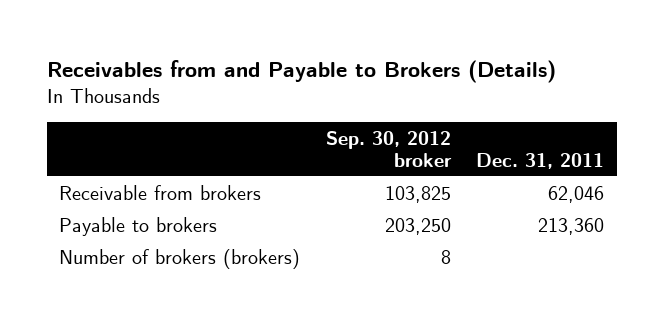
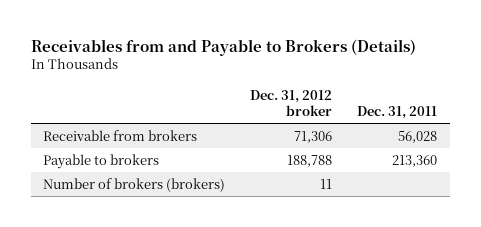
- | Sep. 30, 2012 broker | Dec. 31, 2011
+ | Dec. 31, 2012 broker | Dec. 31, 2011
- Receivable from brokers | 103,825 | 62,046
+ Receivable from brokers | 71,306 | 56,028

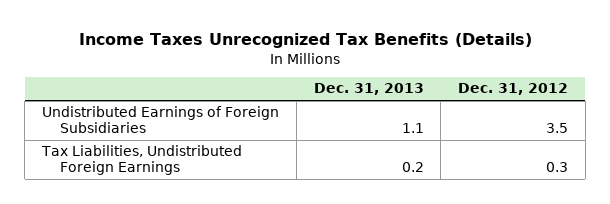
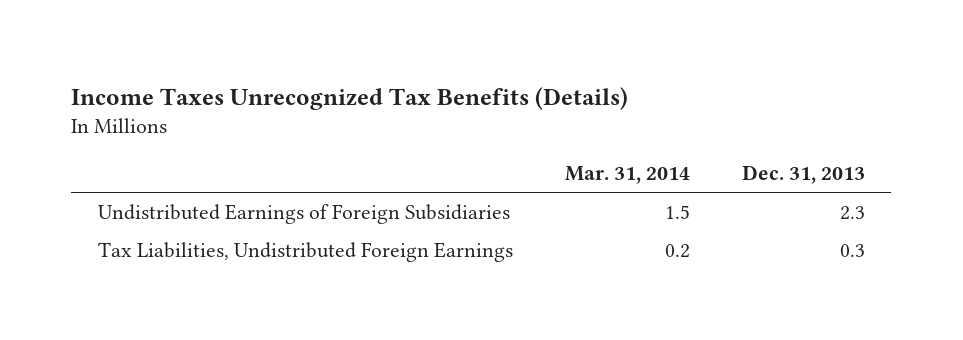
- | Dec. 31, 2013 | Dec. 31, 2012
+ | Mar. 31, 2014 | Dec. 31, 2013
- Undistributed Earnings of Foreign Subsidiaries | 1.1 | 3.5
- Tax Liabilities, Undistributed Foreign Earnings | 0.2 | 0.3
+ Undistributed Earnings of Foreign Subsidiaries | 1.5 | 2.3
+ Tax Liabilities, Undistributed Foreign Earnings | 0.2 | 0.3

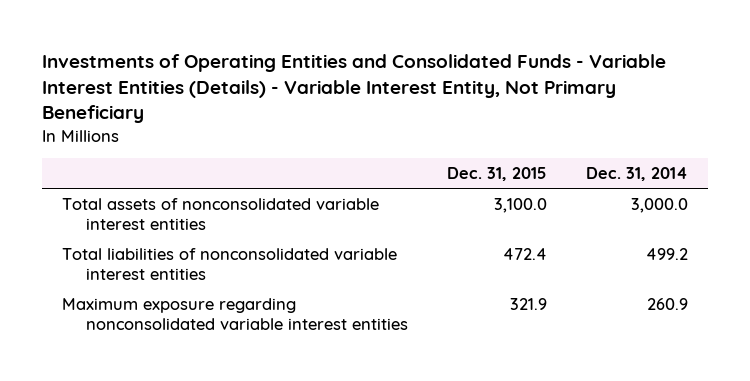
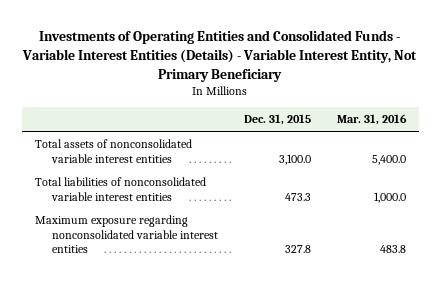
- | Dec. 31, 2015 | Dec. 31, 2014
+ | Dec. 31, 2015 | Mar. 31, 2016
- Total liabilities of nonconsolidated variable interest entities | 472.4 | 499.2
- Maximum exposure regarding nonconsolidated variable interest entities | 321.9 | 260.9
+ Total liabilities of nonconsolidated variable interest entities | 473.3 | 1,000.0
+ Maximum exposure regarding nonconsolidated variable interest entities | 327.8 | 483.8

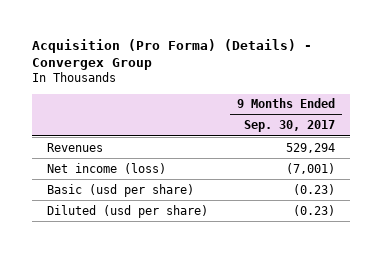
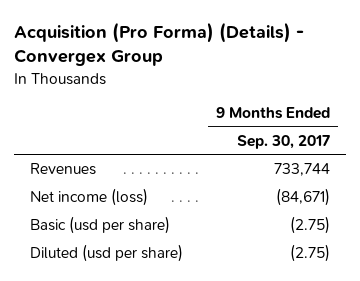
- Revenues | 529,294
- Net income (loss) | (7,001)
- Basic (usd per share) | (0.23)
- Diluted (usd per share) | (0.23)
+ Revenues | 733,744
+ Net income (loss) | (84,671)
+ Basic (usd per share) | (2.75)
+ Diluted (usd per share) | (2.75)

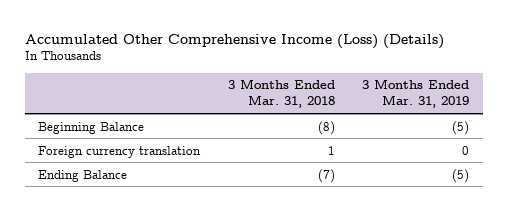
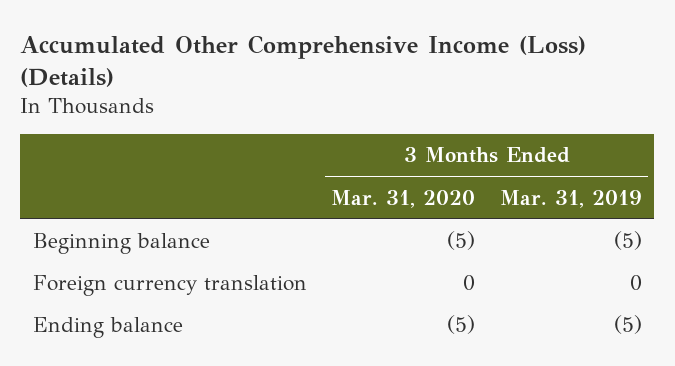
- | 3 Months Ended Mar. 31, 2018 | 3 Months Ended Mar. 31, 2019
+ | 3 Months Ended Mar. 31, 2020 | 3 Months Ended Mar. 31, 2019
- Beginning Balance | (8) | (5)
+ Beginning balance | (5) | (5)
- Ending Balance | (7) | (5)
+ Ending balance | (5) | (5)

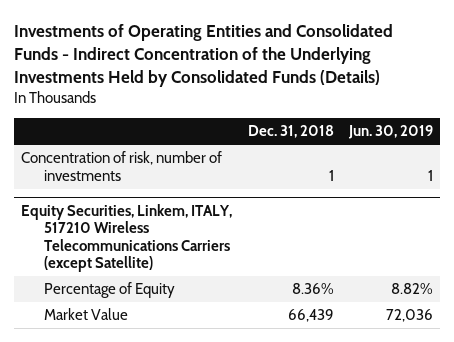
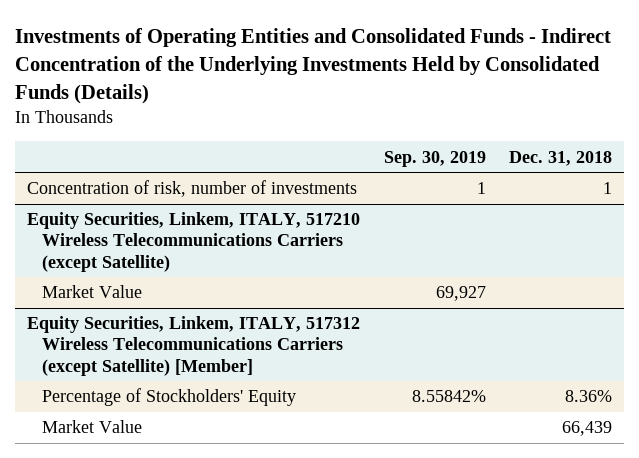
- | Dec. 31, 2018 | Jun. 30, 2019
+ | Sep. 30, 2019 | Dec. 31, 2018
@ Equity Securities, Linkem, ITALY, 517210 Wireless Telecommunications Carriers (except Satellite)
- Percentage of Equity | 8.36% | 8.82%
+ Market Value | 69,927 |
+ Equity Securities, Linkem, ITALY, 517312 Wireless Telecommunications Carriers (except Satellite) [Member]
+ Percentage of Stockholders' Equity | 8.55842% | 8.36%

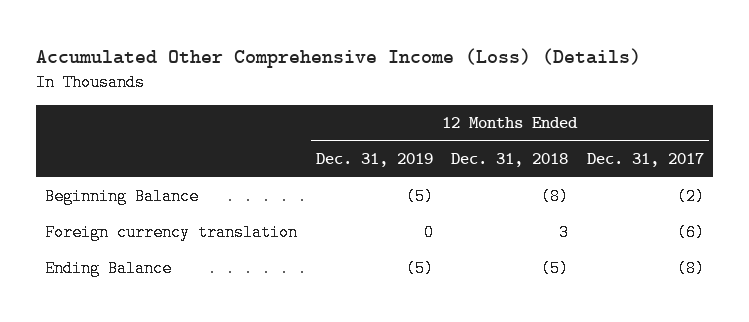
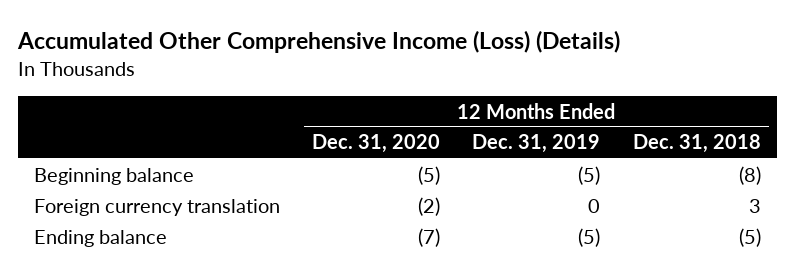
- | 12 Months Ended Dec. 31, 2019 | 12 Months Ended Dec. 31, 2018 | 12 Months Ended Dec. 31, 2017
+ | 12 Months Ended Dec. 31, 2020 | 12 Months Ended Dec. 31, 2019 | 12 Months Ended Dec. 31, 2018
- Beginning Balance | (5) | (8) | (2)
+ Beginning balance | (5) | (5) | (8)
- Ending Balance | (5) | (5) | (8)
+ Ending balance | (7) | (5) | (5)

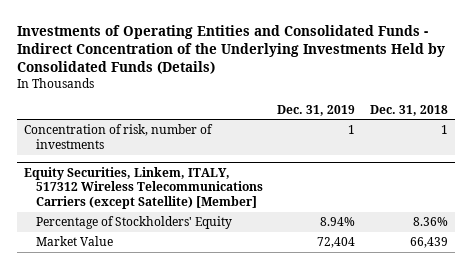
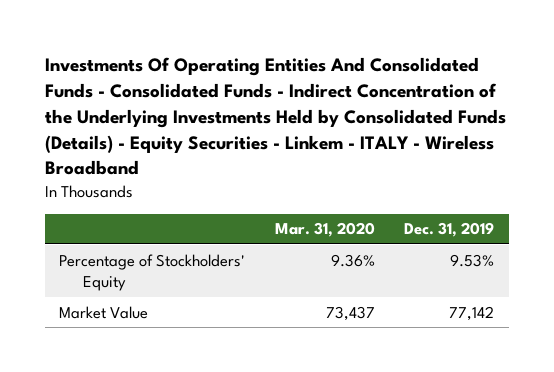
- Investments of Operating Entities and Consolidated Funds - Indirect Concentration of the Underlying Investments Held by Consolidated Funds (Details)
+ Investments Of Operating Entities And Consolidated Funds - Consolidated Funds - Indirect Concentration of the Underlying Investments Held by Consolidated Funds (Details) - Equity Securities - Linkem - ITALY - Wireless Broadband
- | Dec. 31, 2019 | Dec. 31, 2018
+ | Mar. 31, 2020 | Dec. 31, 2019
- Concentration of risk, number of investments | 1 | 1
- Equity Securities, Linkem, ITALY, 517312 Wireless Telecommunications Carriers (except Satellite) [Member]
- Percentage of Stockholders' Equity | 8.94% | 8.36%
- Market Value | 72,404 | 66,439
+ Percentage of Stockholders' Equity | 9.36% | 9.53%
+ Market Value | 73,437 | 77,142

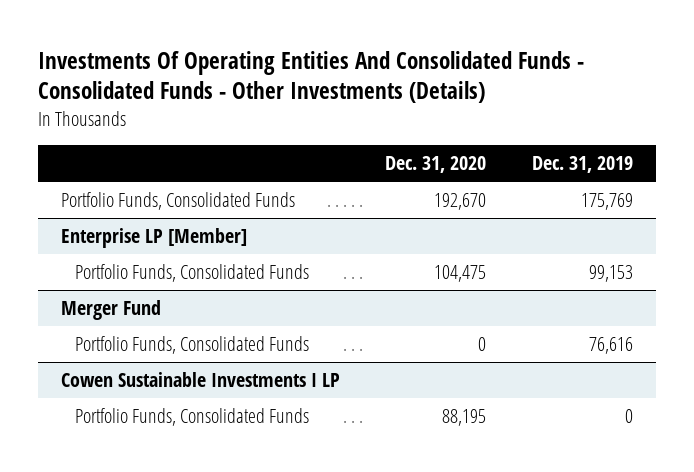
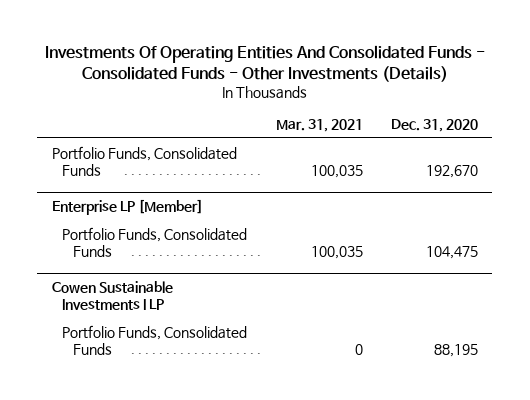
- | Dec. 31, 2020 | Dec. 31, 2019
+ | Mar. 31, 2021 | Dec. 31, 2020
- Merger Fund
- Portfolio Funds, Consolidated Funds | 0 | 76,616

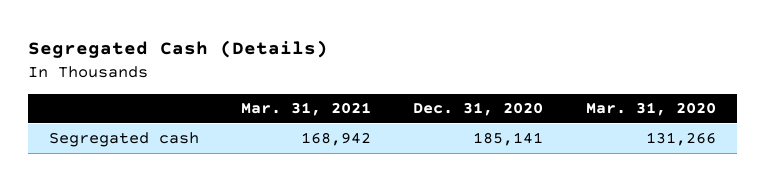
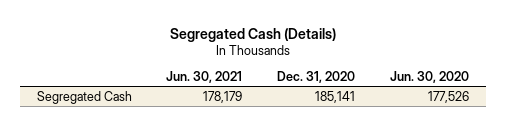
- | Mar. 31, 2021 | Dec. 31, 2020 | Mar. 31, 2020
+ | Jun. 30, 2021 | Dec. 31, 2020 | Jun. 30, 2020
- Segregated cash | 168,942 | 185,141 | 131,266
+ Segregated Cash | 178,179 | 185,141 | 177,526

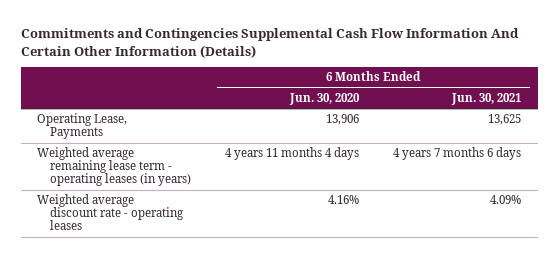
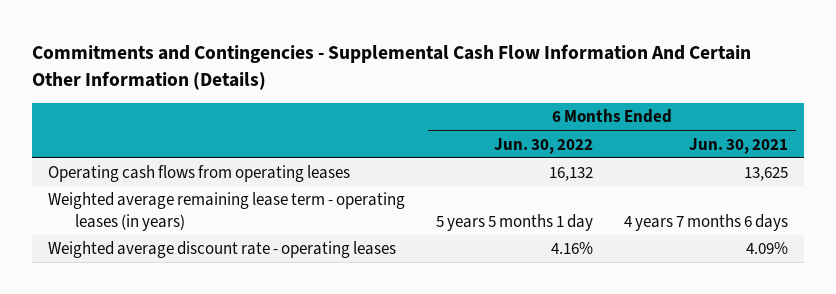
- Commitments and Contingencies Supplemental Cash Flow Information And Certain Other Information (Details)
+ Commitments and Contingencies - Supplemental Cash Flow Information And Certain Other Information (Details)
- | 6 Months Ended Jun. 30, 2020 | 6 Months Ended Jun. 30, 2021
+ | 6 Months Ended Jun. 30, 2022 | 6 Months Ended Jun. 30, 2021
- Operating Lease, Payments | 13,906 | 13,625
+ Operating cash flows from operating leases | 16,132 | 13,625

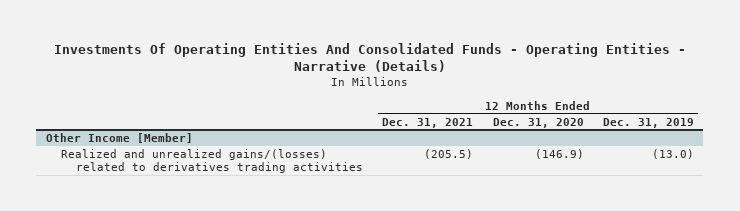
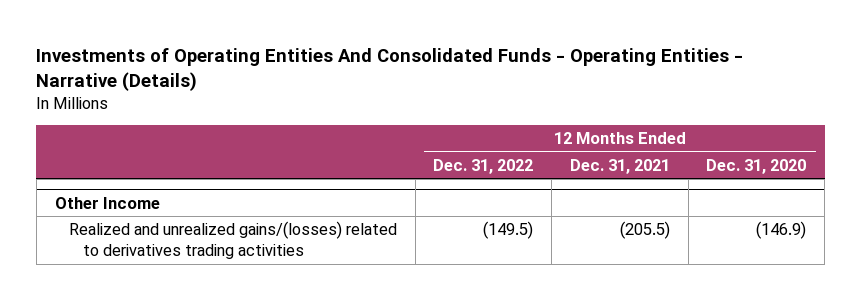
- Investments Of Operating Entities And Consolidated Funds - Operating Entities - Narrative (Details)
+ Investments of Operating Entities And Consolidated Funds - Operating Entities - Narrative (Details)
- | 12 Months Ended Dec. 31, 2021 | 12 Months Ended Dec. 31, 2020 | 12 Months Ended Dec. 31, 2019
+ | 12 Months Ended Dec. 31, 2022 | 12 Months Ended Dec. 31, 2021 | 12 Months Ended Dec. 31, 2020
- Other Income [Member]
+ Other Income

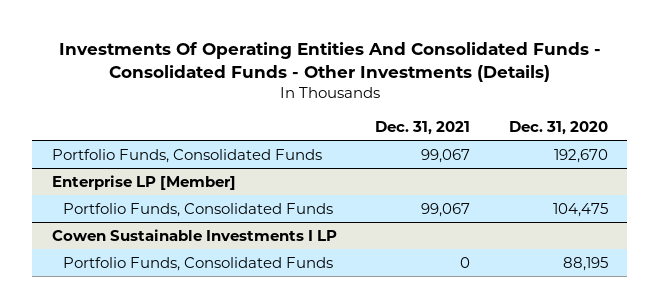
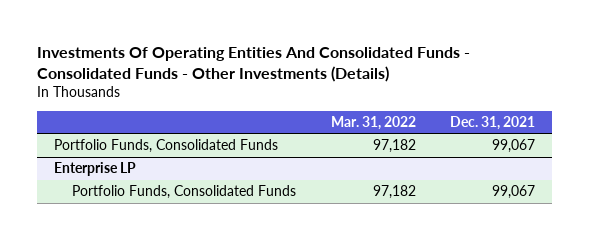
- | Dec. 31, 2021 | Dec. 31, 2020
+ | Mar. 31, 2022 | Dec. 31, 2021
- Enterprise LP [Member]
+ Enterprise LP
- Cowen Sustainable Investments I LP
- Portfolio Funds, Consolidated Funds | 0 | 88,195

